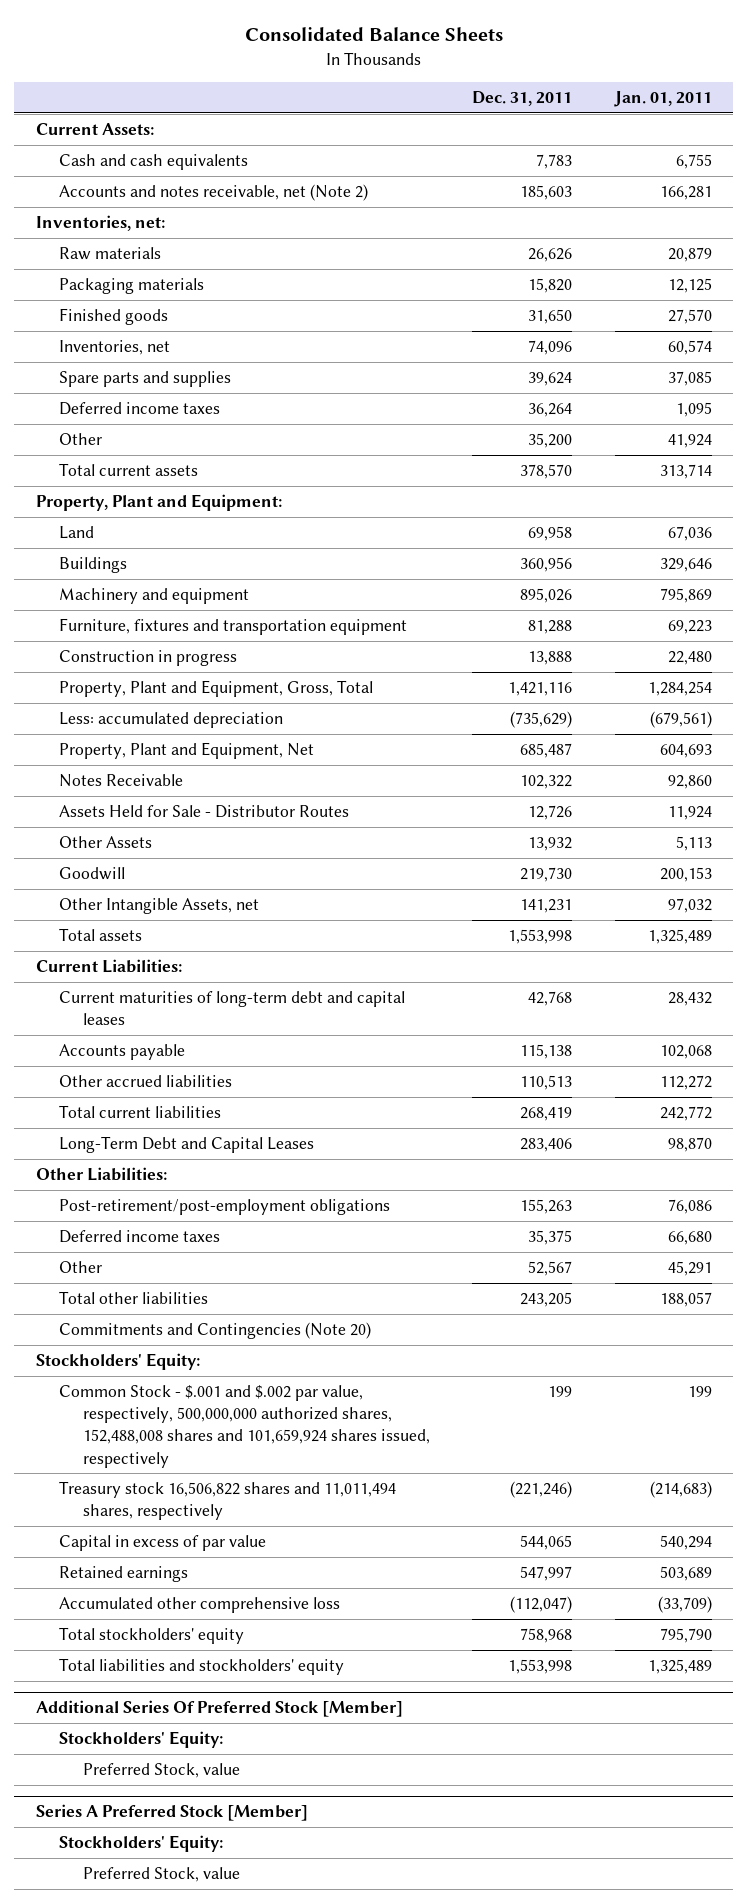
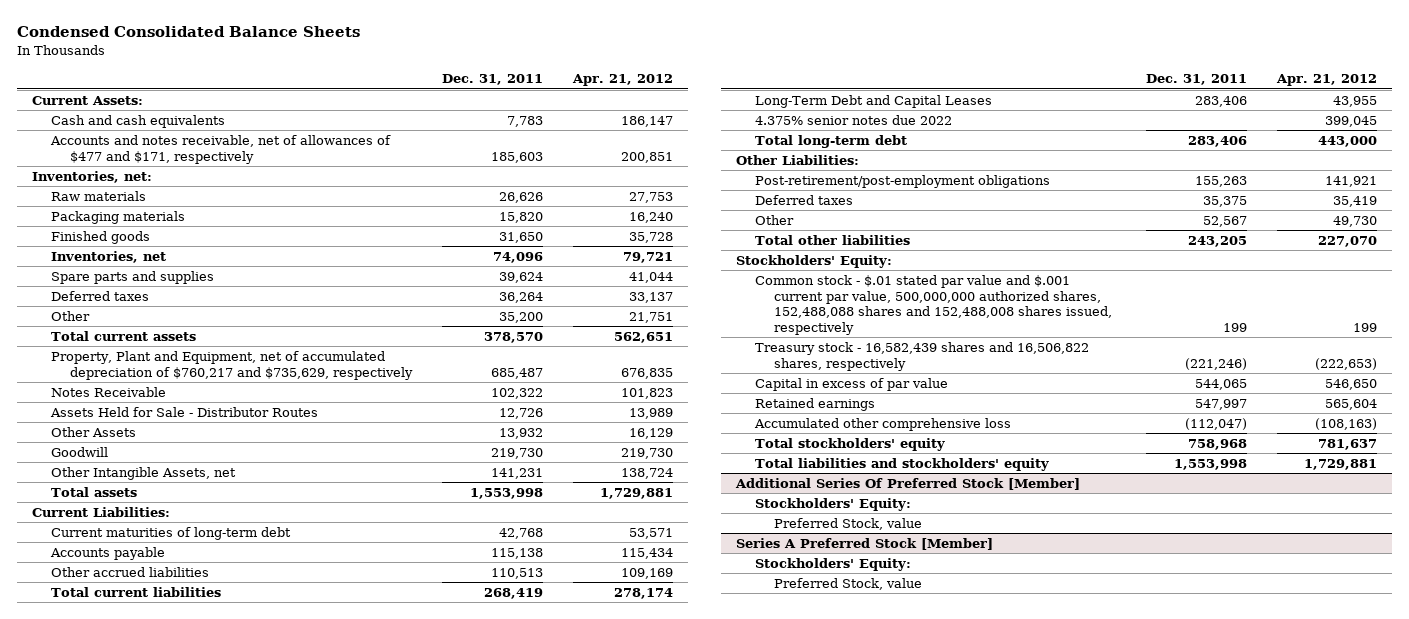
- Consolidated Balance Sheets
+ Condensed Consolidated Balance Sheets
- | Dec. 31, 2011 | Jan. 01, 2011
+ | Dec. 31, 2011 | Apr. 21, 2012
- Accounts and notes receivable, net (Note 2) | 185,603 | 166,281
+ Accounts and notes receivable, net of allowances of $477 and $171, respectively | 185,603 | 200,851
- Deferred income taxes | 36,264 | 1,095
+ Deferred taxes | 36,264 | 33,137
- Property, Plant and Equipment:
- Land | 69,958 | 67,036
- Buildings | 360,956 | 329,646
- Machinery and equipment | 895,026 | 795,869
- Furniture, fixtures and transportation equipment | 81,288 | 69,223
- Construction in progress | 13,888 | 22,480
- Property, Plant and Equipment, Gross, Total | 1,421,116 | 1,284,254
- Less: accumulated depreciation | (735,629) | (679,561)
- Property, Plant and Equipment, Net | 685,487 | 604,693
+ Property, Plant and Equipment, net of accumulated depreciation of $760,217 and $735,629, respectively | 685,487 | 676,835
- Current maturities of long-term debt and capital leases | 42,768 | 28,432
+ Current maturities of long-term debt | 42,768 | 53,571
+ 4.375% senior notes due 2022 | | 399,045
+ Total long-term debt | 283,406 | 443,000
- Deferred income taxes | 35,375 | 66,680
+ Deferred taxes | 35,375 | 35,419
- Commitments and Contingencies (Note 20)
- Common Stock - $.001 and $.002 par value, respectively, 500,000,000 authorized shares, 152,488,008 shares and 101,659,924 shares issued, respectively | 199 | 199
- Treasury stock 16,506,822 shares and 11,011,494 shares, respectively | (221,246) | (214,683)
+ Common stock - $.01 stated par value and $.001 current par value, 500,000,000 authorized shares, 152,488,088 shares and 152,488,008 shares issued, respectively | 199 | 199
+ Treasury stock - 16,582,439 shares and 16,506,822 shares, respectively | (221,246) | (222,653)

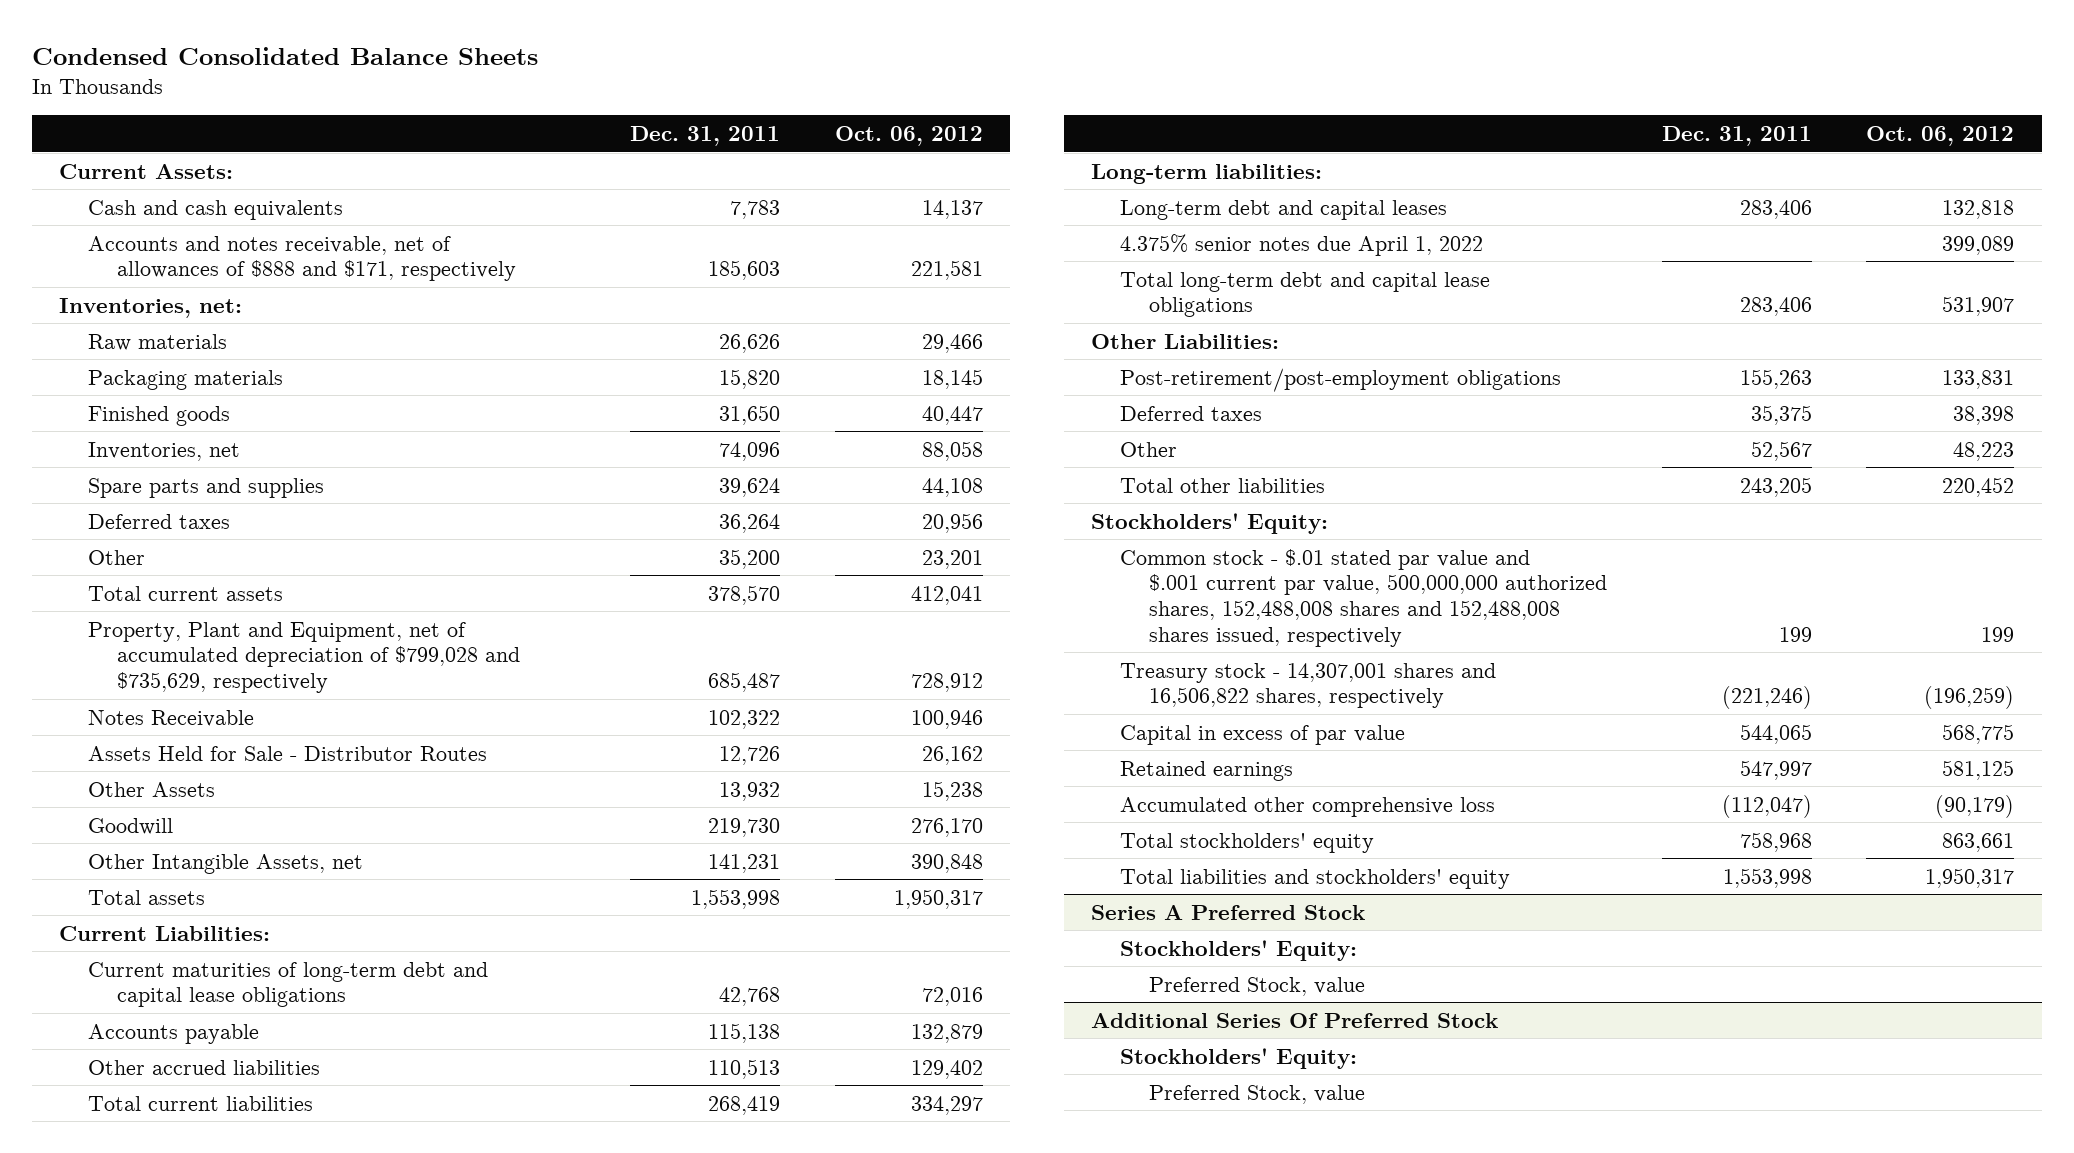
- | Dec. 31, 2011 | Apr. 21, 2012
+ | Dec. 31, 2011 | Oct. 06, 2012
- Accounts and notes receivable, net of allowances of $477 and $171, respectively | 185,603 | 200,851
+ Accounts and notes receivable, net of allowances of $888 and $171, respectively | 185,603 | 221,581
- Property, Plant and Equipment, net of accumulated depreciation of $760,217 and $735,629, respectively | 685,487 | 676,835
+ Property, Plant and Equipment, net of accumulated depreciation of $799,028 and $735,629, respectively | 685,487 | 728,912
- Current maturities of long-term debt | 42,768 | 53,571
+ Current maturities of long-term debt and capital lease obligations | 42,768 | 72,016
- Long-Term Debt and Capital Leases | 283,406 | 43,955
- 4.375% senior notes due 2022 | | 399,045
- Total long-term debt | 283,406 | 443,000
+ Long-term liabilities:
+ Long-term debt and capital leases | 283,406 | 132,818
+ 4.375% senior notes due April 1, 2022 | | 399,089
+ Total long-term debt and capital lease obligations | 283,406 | 531,907
- Common stock - $.01 stated par value and $.001 current par value, 500,000,000 authorized shares, 152,488,088 shares and 152,488,008 shares issued, respectively | 199 | 199
- Treasury stock - 16,582,439 shares and 16,506,822 shares, respectively | (221,246) | (222,653)
+ Common stock - $.01 stated par value and $.001 current par value, 500,000,000 authorized shares, 152,488,008 shares and 152,488,008 shares issued, respectively | 199 | 199
+ Treasury stock - 14,307,001 shares and 16,506,822 shares, respectively | (221,246) | (196,259)
- Additional Series Of Preferred Stock [Member]
+ Series A Preferred Stock
- Series A Preferred Stock [Member]
+ Additional Series Of Preferred Stock

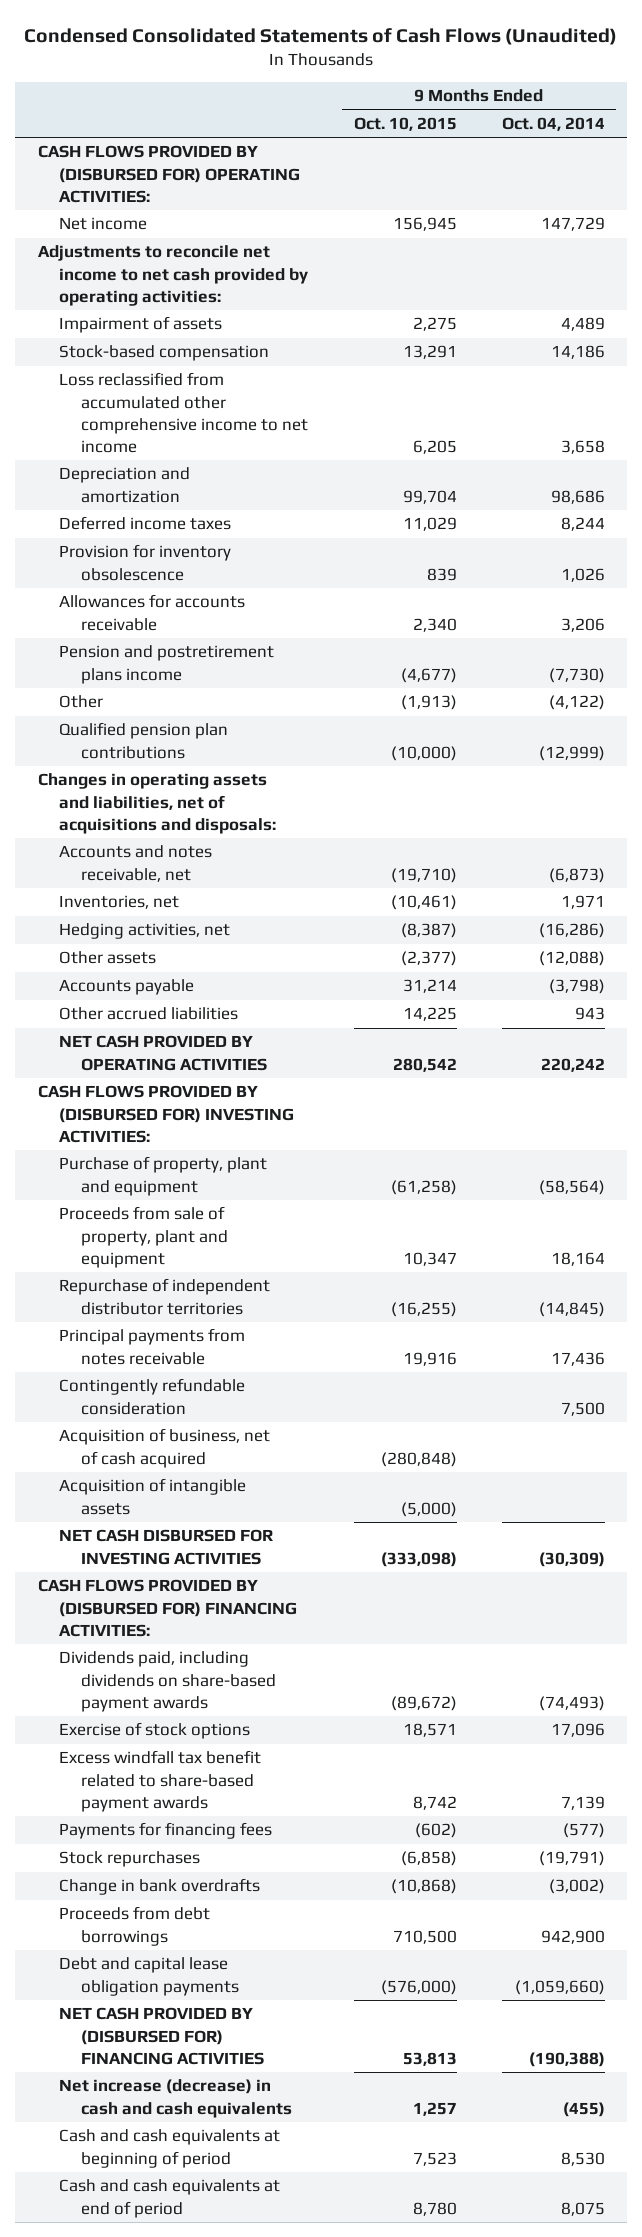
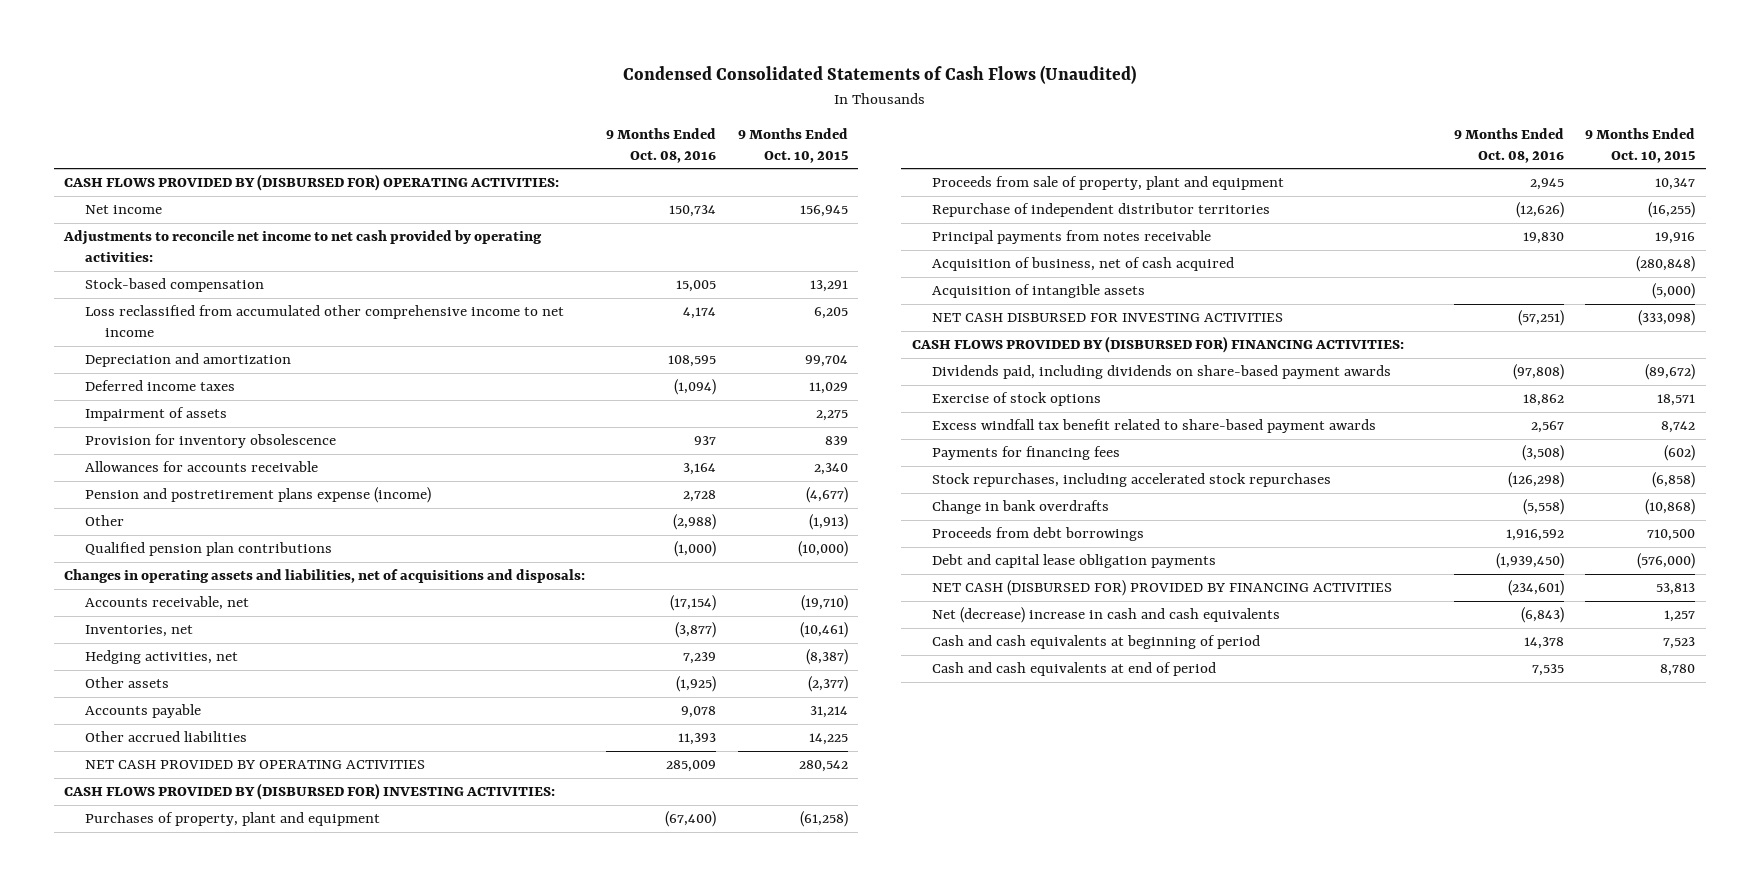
- | 9 Months Ended Oct. 10, 2015 | 9 Months Ended Oct. 04, 2014
+ | 9 Months Ended Oct. 08, 2016 | 9 Months Ended Oct. 10, 2015
moved down: Impairment of assets | | 2,275
- Pension and postretirement plans income | (4,677) | (7,730)
+ Pension and postretirement plans expense (income) | 2,728 | (4,677)
- Accounts and notes receivable, net | (19,710) | (6,873)
+ Accounts receivable, net | (17,154) | (19,710)
- Purchase of property, plant and equipment | (61,258) | (58,564)
+ Purchases of property, plant and equipment | (67,400) | (61,258)
- Contingently refundable consideration | | 7,500
- Stock repurchases | (6,858) | (19,791)
+ Stock repurchases, including accelerated stock repurchases | (126,298) | (6,858)
- NET CASH PROVIDED BY (DISBURSED FOR) FINANCING ACTIVITIES | 53,813 | (190,388)
- Net increase (decrease) in cash and cash equivalents | 1,257 | (455)
+ NET CASH (DISBURSED FOR) PROVIDED BY FINANCING ACTIVITIES | (234,601) | 53,813
+ Net (decrease) increase in cash and cash equivalents | (6,843) | 1,257

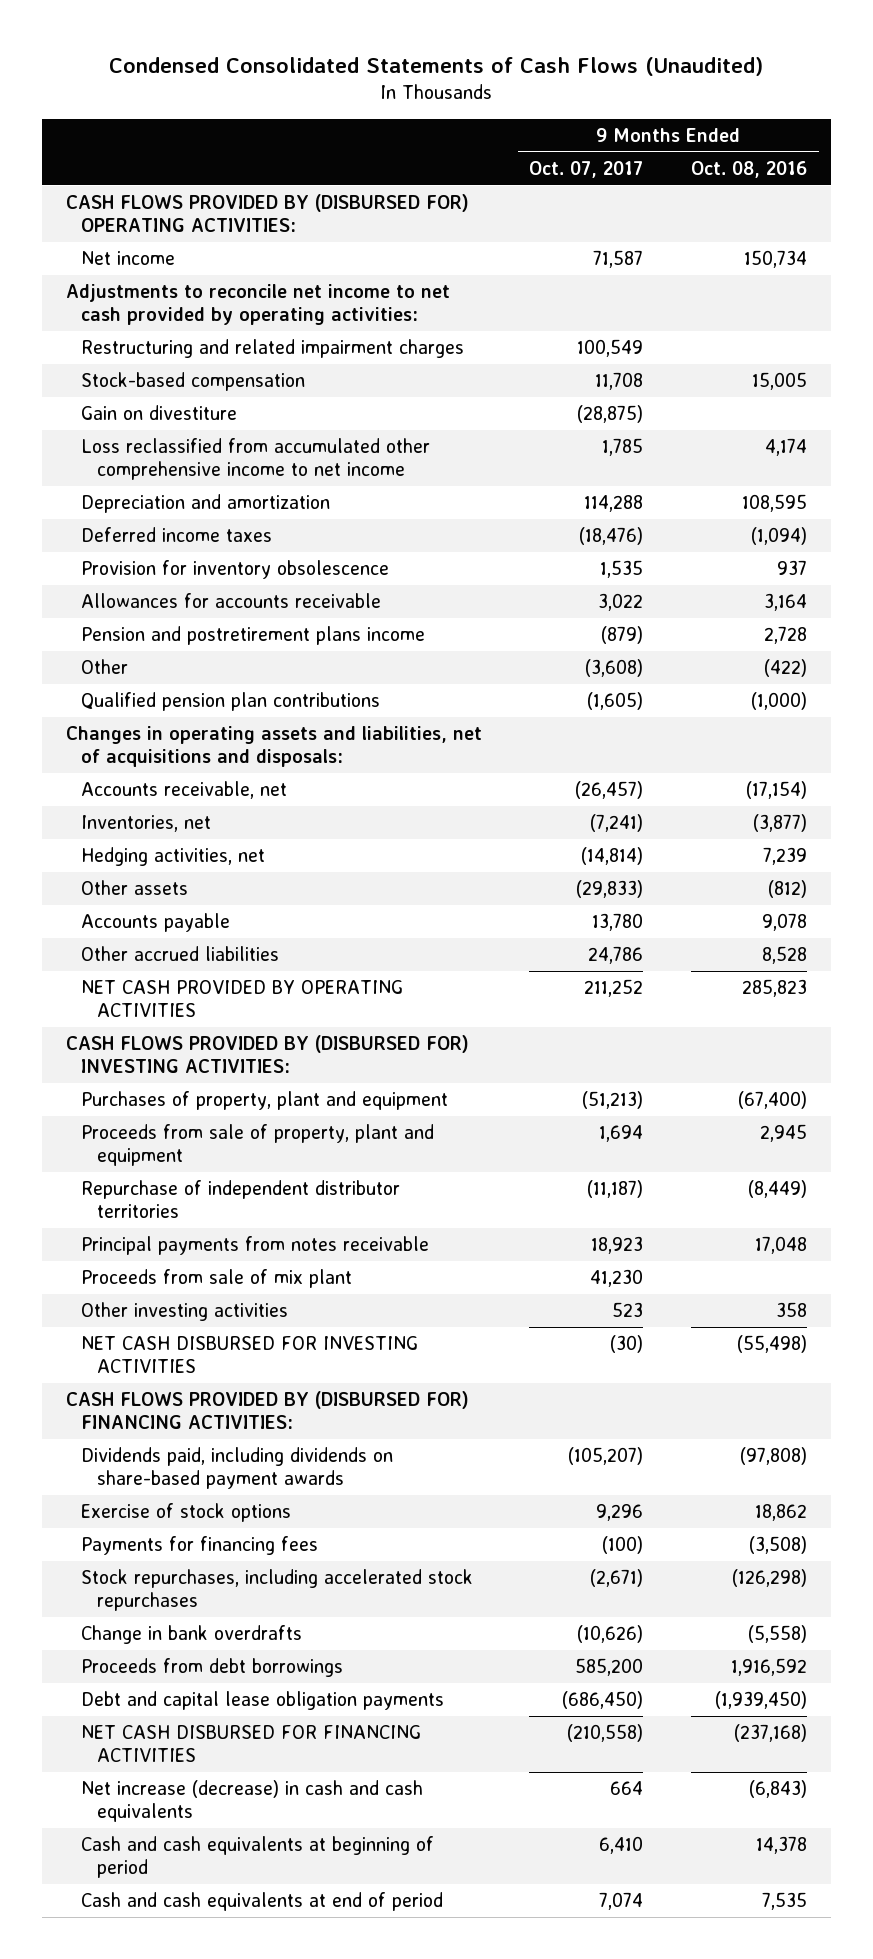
- | 9 Months Ended Oct. 08, 2016 | 9 Months Ended Oct. 10, 2015
+ | 9 Months Ended Oct. 07, 2017 | 9 Months Ended Oct. 08, 2016
+ Restructuring and related impairment charges | 100,549 |
+ Gain on divestiture | (28,875) |
- Impairment of assets | | 2,275
- Pension and postretirement plans expense (income) | 2,728 | (4,677)
- Other | (2,988) | (1,913)
+ Pension and postretirement plans income | (879) | 2,728
+ Other | (3,608) | (422)
- Other assets | (1,925) | (2,377)
+ Other assets | (29,833) | (812)
- Other accrued liabilities | 11,393 | 14,225
- NET CASH PROVIDED BY OPERATING ACTIVITIES | 285,009 | 280,542
+ Other accrued liabilities | 24,786 | 8,528
+ NET CASH PROVIDED BY OPERATING ACTIVITIES | 211,252 | 285,823
- Repurchase of independent distributor territories | (12,626) | (16,255)
- Principal payments from notes receivable | 19,830 | 19,916
- Acquisition of business, net of cash acquired | | (280,848)
- Acquisition of intangible assets | | (5,000)
- NET CASH DISBURSED FOR INVESTING ACTIVITIES | (57,251) | (333,098)
+ Repurchase of independent distributor territories | (11,187) | (8,449)
+ Principal payments from notes receivable | 18,923 | 17,048
+ Proceeds from sale of mix plant | 41,230 |
+ Other investing activities | 523 | 358
+ NET CASH DISBURSED FOR INVESTING ACTIVITIES | (30) | (55,498)
- Excess windfall tax benefit related to share-based payment awards | 2,567 | 8,742
- NET CASH (DISBURSED FOR) PROVIDED BY FINANCING ACTIVITIES | (234,601) | 53,813
- Net (decrease) increase in cash and cash equivalents | (6,843) | 1,257
+ NET CASH DISBURSED FOR FINANCING ACTIVITIES | (210,558) | (237,168)
+ Net increase (decrease) in cash and cash equivalents | 664 | (6,843)

